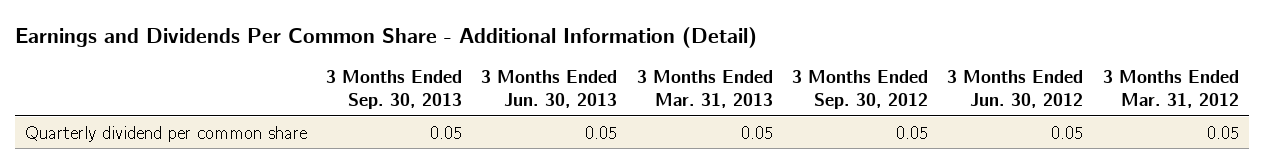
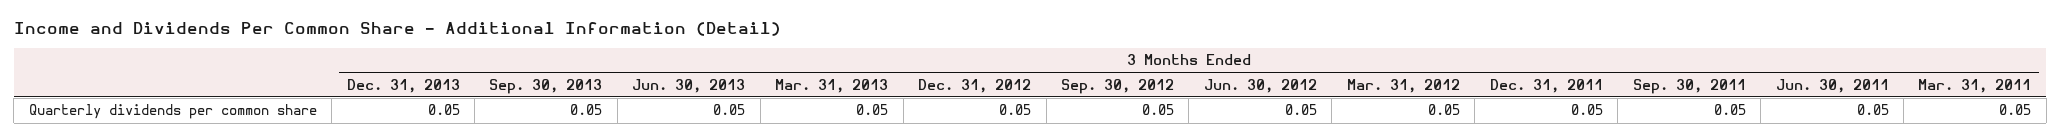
- Earnings and Dividends Per Common Share - Additional Information (Detail)
+ Income and Dividends Per Common Share - Additional Information (Detail)
- | 3 Months Ended Sep. 30, 2013 | 3 Months Ended Jun. 30, 2013 | 3 Months Ended Mar. 31, 2013 | 3 Months Ended Sep. 30, 2012 | 3 Months Ended Jun. 30, 2012 | 3 Months Ended Mar. 31, 2012
+ | 3 Months Ended Dec. 31, 2013 | 3 Months Ended Sep. 30, 2013 | 3 Months Ended Jun. 30, 2013 | 3 Months Ended Mar. 31, 2013 | 3 Months Ended Dec. 31, 2012 | 3 Months Ended Sep. 30, 2012 | 3 Months Ended Jun. 30, 2012 | 3 Months Ended Mar. 31, 2012 | 3 Months Ended Dec. 31, 2011 | 3 Months Ended Sep. 30, 2011 | 3 Months Ended Jun. 30, 2011 | 3 Months Ended Mar. 31, 2011
- Quarterly dividend per common share | 0.05 | 0.05 | 0.05 | 0.05 | 0.05 | 0.05
+ Quarterly dividends per common share | 0.05 | 0.05 | 0.05 | 0.05 | 0.05 | 0.05 | 0.05 | 0.05 | 0.05 | 0.05 | 0.05 | 0.05

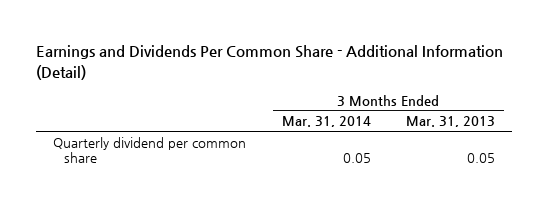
- Income and Dividends Per Common Share - Additional Information (Detail)
+ Earnings and Dividends Per Common Share - Additional Information (Detail)
- | 3 Months Ended Dec. 31, 2013 | 3 Months Ended Sep. 30, 2013 | 3 Months Ended Jun. 30, 2013 | 3 Months Ended Mar. 31, 2013 | 3 Months Ended Dec. 31, 2012 | 3 Months Ended Sep. 30, 2012 | 3 Months Ended Jun. 30, 2012 | 3 Months Ended Mar. 31, 2012 | 3 Months Ended Dec. 31, 2011 | 3 Months Ended Sep. 30, 2011 | 3 Months Ended Jun. 30, 2011 | 3 Months Ended Mar. 31, 2011
+ | 3 Months Ended Mar. 31, 2014 | 3 Months Ended Mar. 31, 2013
- Quarterly dividends per common share | 0.05 | 0.05 | 0.05 | 0.05 | 0.05 | 0.05 | 0.05 | 0.05 | 0.05 | 0.05 | 0.05 | 0.05
+ Quarterly dividend per common share | 0.05 | 0.05

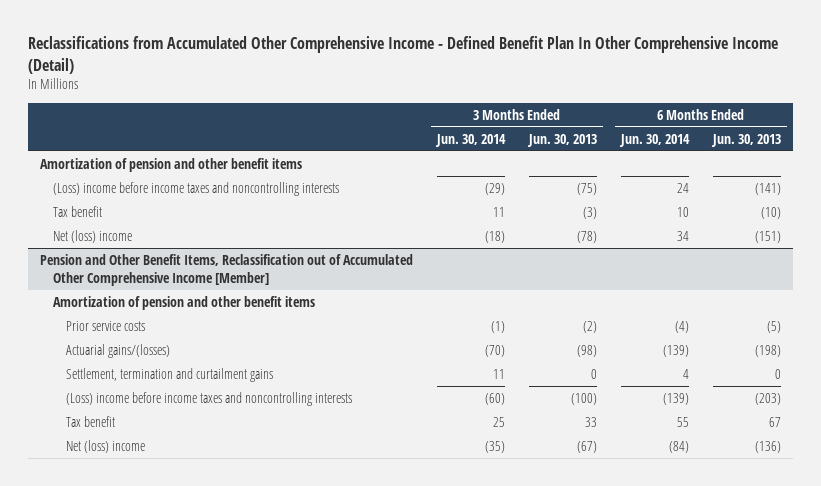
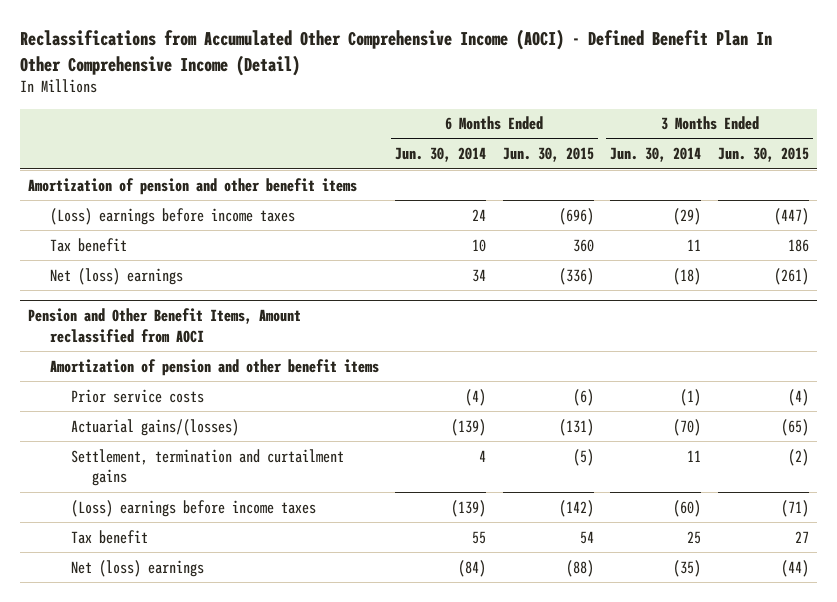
- Reclassifications from Accumulated Other Comprehensive Income - Defined Benefit Plan In Other Comprehensive Income (Detail)
+ Reclassifications from Accumulated Other Comprehensive Income (AOCI) - Defined Benefit Plan In Other Comprehensive Income (Detail)
- | 3 Months Ended Jun. 30, 2014 | 3 Months Ended Jun. 30, 2013 | 6 Months Ended Jun. 30, 2014 | 6 Months Ended Jun. 30, 2013
+ | 6 Months Ended Jun. 30, 2014 | 6 Months Ended Jun. 30, 2015 | 3 Months Ended Jun. 30, 2014 | 3 Months Ended Jun. 30, 2015
- (Loss) income before income taxes and noncontrolling interests | (29) | (75) | 24 | (141)
+ (Loss) earnings before income taxes | 24 | (696) | (29) | (447)
- Net (loss) income | (18) | (78) | 34 | (151)
- Pension and Other Benefit Items, Reclassification out of Accumulated Other Comprehensive Income [Member]
+ Net (loss) earnings | 34 | (336) | (18) | (261)
+ Pension and Other Benefit Items, Amount reclassified from AOCI
- (Loss) income before income taxes and noncontrolling interests | (60) | (100) | (139) | (203)
+ (Loss) earnings before income taxes | (139) | (142) | (60) | (71)
- Net (loss) income | (35) | (67) | (84) | (136)
+ Net (loss) earnings | (84) | (88) | (35) | (44)

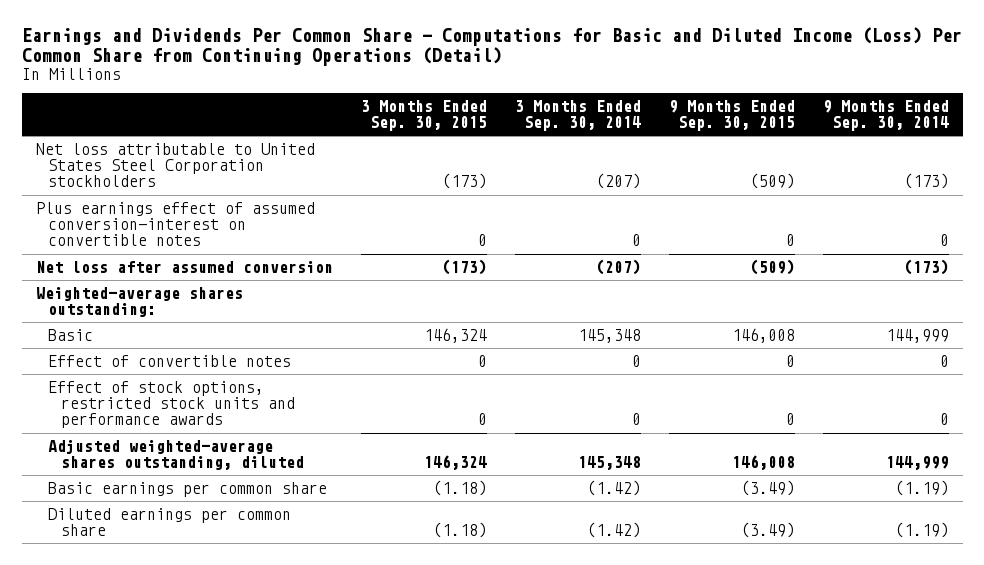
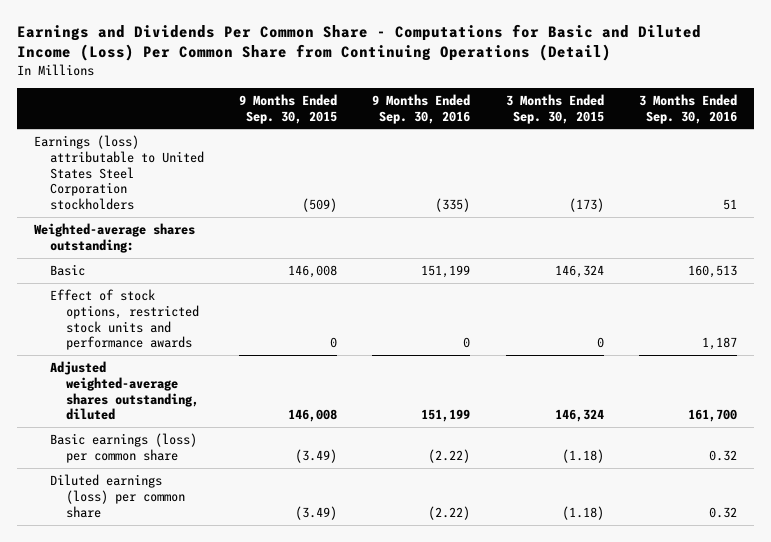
- | 3 Months Ended Sep. 30, 2015 | 3 Months Ended Sep. 30, 2014 | 9 Months Ended Sep. 30, 2015 | 9 Months Ended Sep. 30, 2014
+ | 9 Months Ended Sep. 30, 2015 | 9 Months Ended Sep. 30, 2016 | 3 Months Ended Sep. 30, 2015 | 3 Months Ended Sep. 30, 2016
- Net loss attributable to United States Steel Corporation stockholders | (173) | (207) | (509) | (173)
- Plus earnings effect of assumed conversion-interest on convertible notes | 0 | 0 | 0 | 0
- Net loss after assumed conversion | (173) | (207) | (509) | (173)
+ Earnings (loss) attributable to United States Steel Corporation stockholders | (509) | (335) | (173) | 51
- Effect of convertible notes | 0 | 0 | 0 | 0
- Basic earnings per common share | (1.18) | (1.42) | (3.49) | (1.19)
- Diluted earnings per common share | (1.18) | (1.42) | (3.49) | (1.19)
+ Basic earnings (loss) per common share | (3.49) | (2.22) | (1.18) | 0.32
+ Diluted earnings (loss) per common share | (3.49) | (2.22) | (1.18) | 0.32

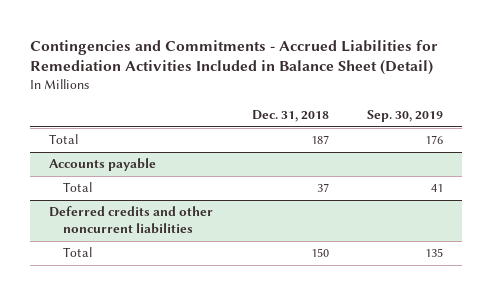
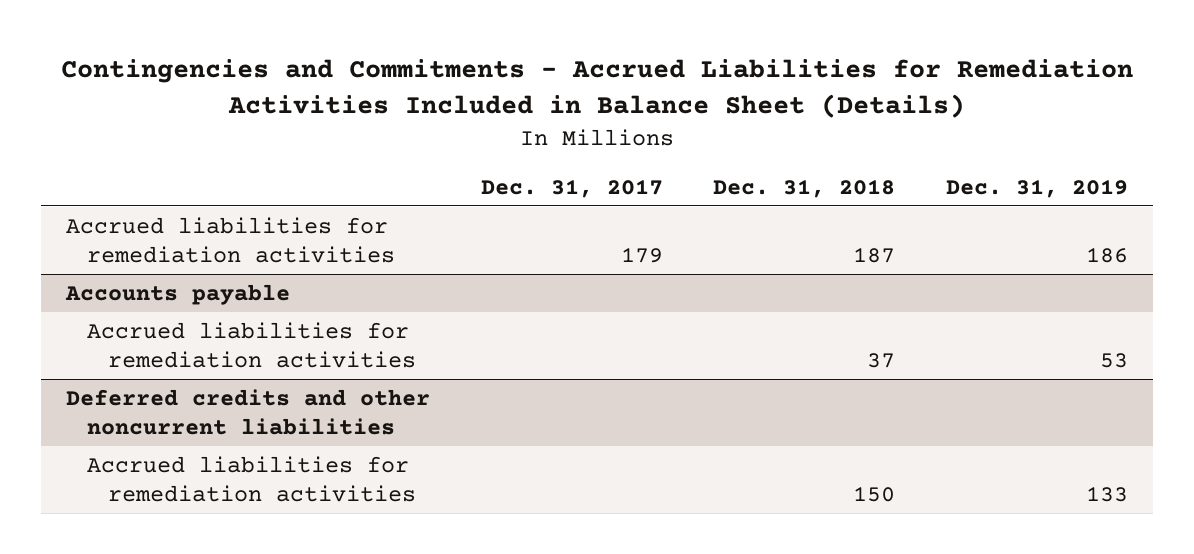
- Contingencies and Commitments - Accrued Liabilities for Remediation Activities Included in Balance Sheet (Detail)
+ Contingencies and Commitments - Accrued Liabilities for Remediation Activities Included in Balance Sheet (Details)
- | Dec. 31, 2018 | Sep. 30, 2019
+ | Dec. 31, 2017 | Dec. 31, 2018 | Dec. 31, 2019
- Total | 187 | 176
+ Accrued liabilities for remediation activities | 179 | 187 | 186
@ Accounts payable
- Total | 37 | 41
+ Accrued liabilities for remediation activities | | 37 | 53
@ Deferred credits and other noncurrent liabilities
- Total | 150 | 135
+ Accrued liabilities for remediation activities | | 150 | 133

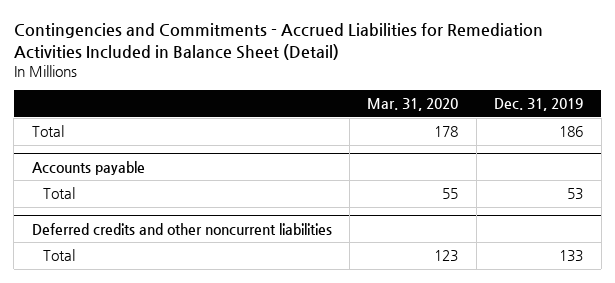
- Contingencies and Commitments - Accrued Liabilities for Remediation Activities Included in Balance Sheet (Details)
+ Contingencies and Commitments - Accrued Liabilities for Remediation Activities Included in Balance Sheet (Detail)
- | Dec. 31, 2017 | Dec. 31, 2018 | Dec. 31, 2019
+ | Mar. 31, 2020 | Dec. 31, 2019
- Accrued liabilities for remediation activities | 179 | 187 | 186
+ Total | 178 | 186
@ Accounts payable
- Accrued liabilities for remediation activities | | 37 | 53
+ Total | 55 | 53
@ Deferred credits and other noncurrent liabilities
- Accrued liabilities for remediation activities | | 150 | 133
+ Total | 123 | 133

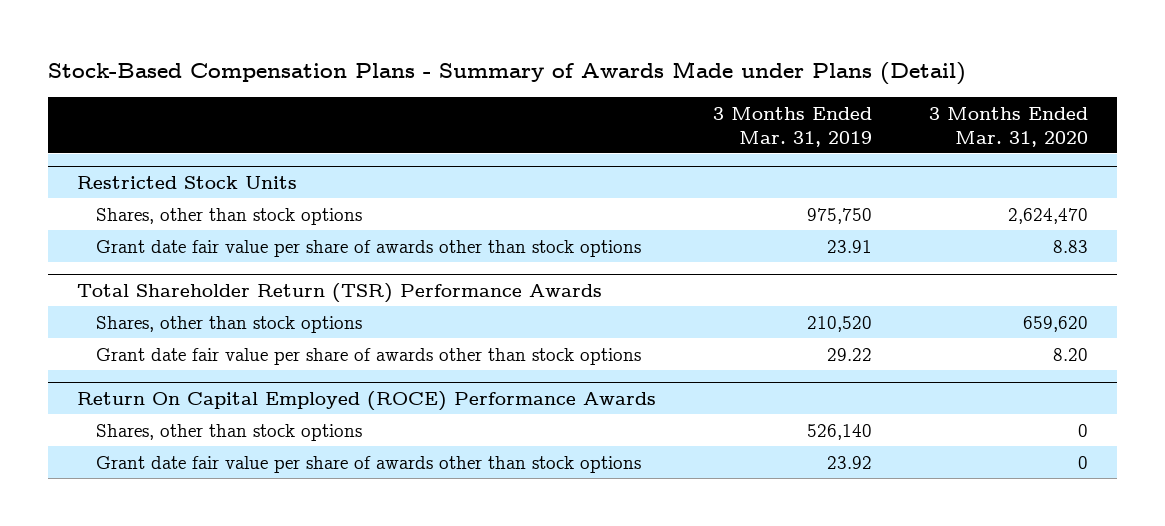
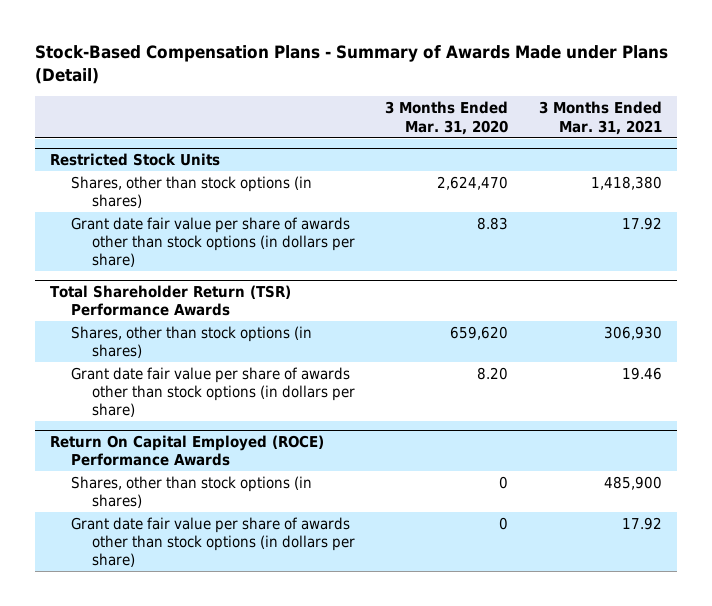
- | 3 Months Ended Mar. 31, 2019 | 3 Months Ended Mar. 31, 2020
+ | 3 Months Ended Mar. 31, 2020 | 3 Months Ended Mar. 31, 2021
@ Restricted Stock Units
- Shares, other than stock options | 975,750 | 2,624,470
- Grant date fair value per share of awards other than stock options | 23.91 | 8.83
+ Shares, other than stock options (in shares) | 2,624,470 | 1,418,380
+ Grant date fair value per share of awards other than stock options (in dollars per share) | 8.83 | 17.92
@ Total Shareholder Return (TSR) Performance Awards
- Shares, other than stock options | 210,520 | 659,620
- Grant date fair value per share of awards other than stock options | 29.22 | 8.20
+ Shares, other than stock options (in shares) | 659,620 | 306,930
+ Grant date fair value per share of awards other than stock options (in dollars per share) | 8.20 | 19.46
@ Return On Capital Employed (ROCE) Performance Awards
- Shares, other than stock options | 526,140 | 0
- Grant date fair value per share of awards other than stock options | 23.92 | 0
+ Shares, other than stock options (in shares) | 0 | 485,900
+ Grant date fair value per share of awards other than stock options (in dollars per share) | 0 | 17.92

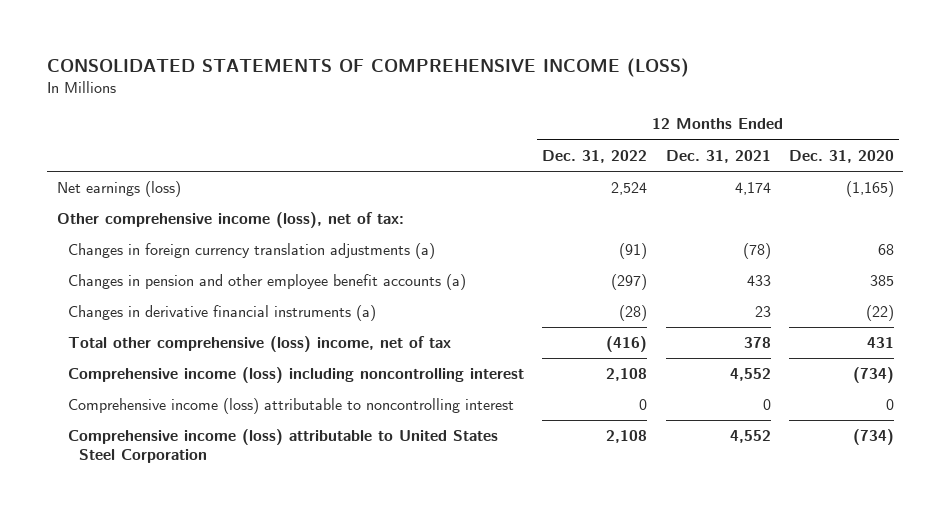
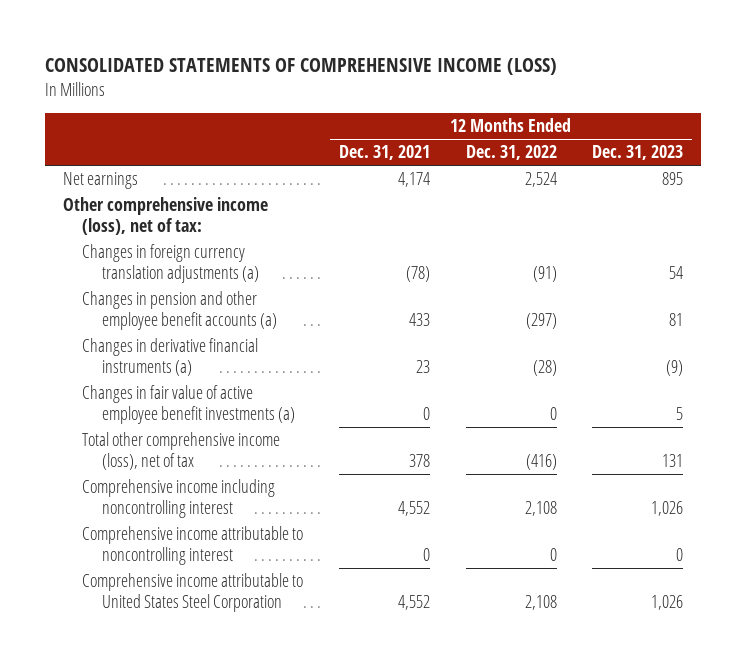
- | 12 Months Ended Dec. 31, 2022 | 12 Months Ended Dec. 31, 2021 | 12 Months Ended Dec. 31, 2020
+ | 12 Months Ended Dec. 31, 2021 | 12 Months Ended Dec. 31, 2022 | 12 Months Ended Dec. 31, 2023
- Net earnings (loss) | 2,524 | 4,174 | (1,165)
+ Net earnings | 4,174 | 2,524 | 895
- Total other comprehensive (loss) income, net of tax | (416) | 378 | 431
- Comprehensive income (loss) including noncontrolling interest | 2,108 | 4,552 | (734)
- Comprehensive income (loss) attributable to noncontrolling interest | 0 | 0 | 0
- Comprehensive income (loss) attributable to United States Steel Corporation | 2,108 | 4,552 | (734)
+ Changes in fair value of active employee benefit investments (a) | 0 | 0 | 5
+ Total other comprehensive income (loss), net of tax | 378 | (416) | 131
+ Comprehensive income including noncontrolling interest | 4,552 | 2,108 | 1,026
+ Comprehensive income attributable to noncontrolling interest | 0 | 0 | 0
+ Comprehensive income attributable to United States Steel Corporation | 4,552 | 2,108 | 1,026

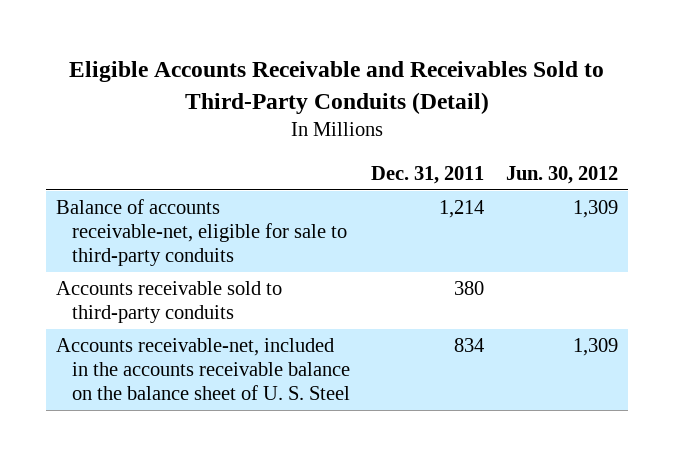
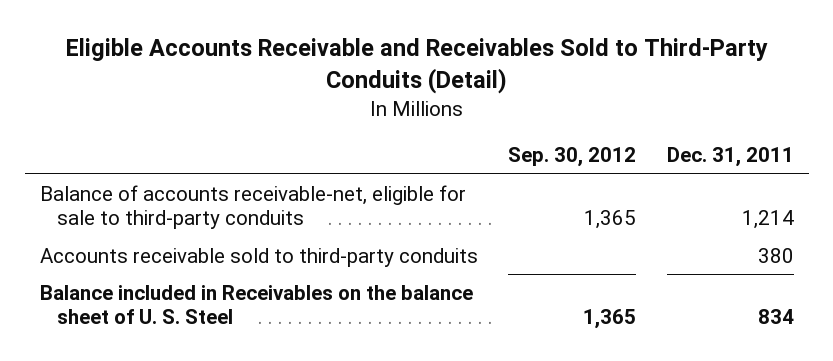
- | Dec. 31, 2011 | Jun. 30, 2012
+ | Sep. 30, 2012 | Dec. 31, 2011
- Accounts receivable-net, included in the accounts receivable balance on the balance sheet of U. S. Steel | 834 | 1,309
+ Balance included in Receivables on the balance sheet of U. S. Steel | 1,365 | 834

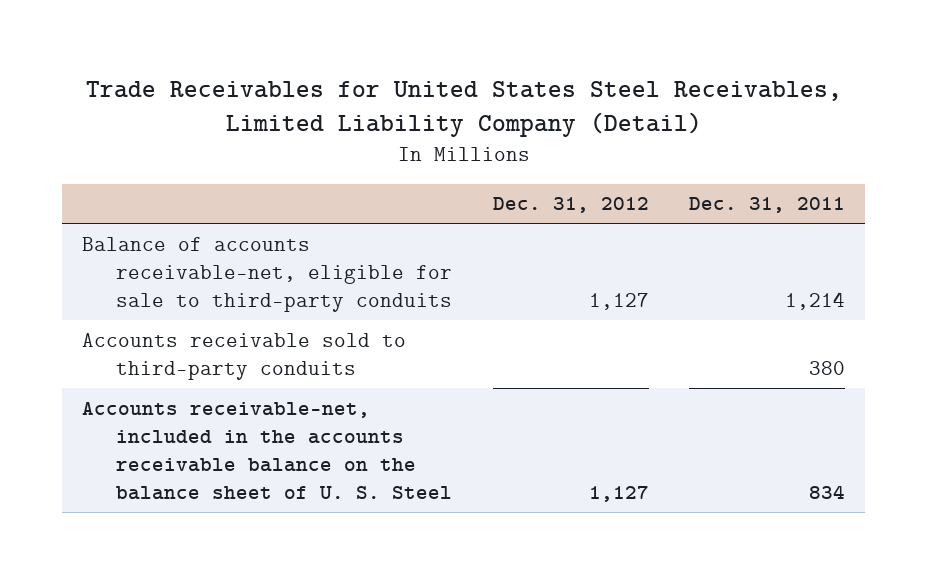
- Eligible Accounts Receivable and Receivables Sold to Third-Party Conduits (Detail)
+ Trade Receivables for United States Steel Receivables, Limited Liability Company (Detail)
- | Sep. 30, 2012 | Dec. 31, 2011
+ | Dec. 31, 2012 | Dec. 31, 2011
- Balance included in Receivables on the balance sheet of U. S. Steel | 1,365 | 834
+ Accounts receivable-net, included in the accounts receivable balance on the balance sheet of U. S. Steel | 1,127 | 834

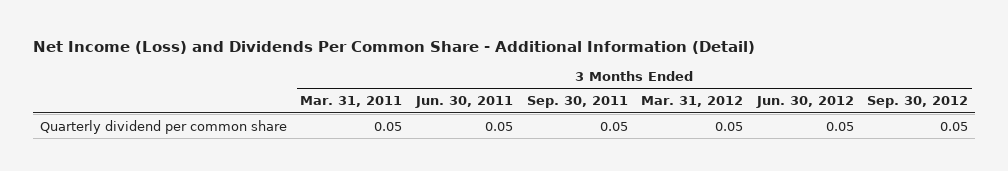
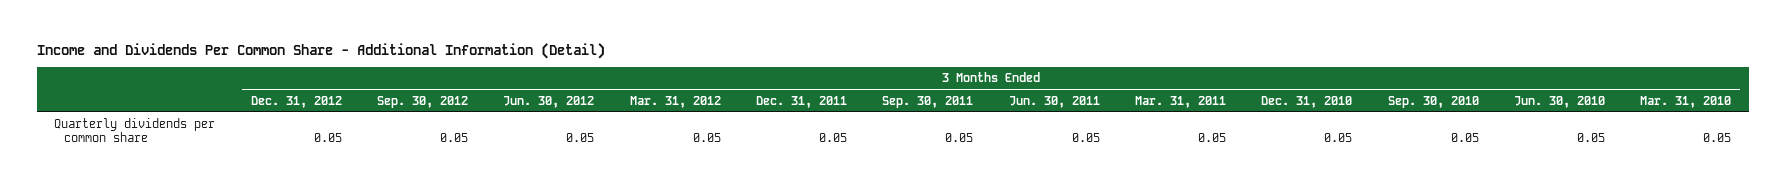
- Net Income (Loss) and Dividends Per Common Share - Additional Information (Detail)
+ Income and Dividends Per Common Share - Additional Information (Detail)
- | 3 Months Ended Mar. 31, 2011 | 3 Months Ended Jun. 30, 2011 | 3 Months Ended Sep. 30, 2011 | 3 Months Ended Mar. 31, 2012 | 3 Months Ended Jun. 30, 2012 | 3 Months Ended Sep. 30, 2012
+ | 3 Months Ended Dec. 31, 2012 | 3 Months Ended Sep. 30, 2012 | 3 Months Ended Jun. 30, 2012 | 3 Months Ended Mar. 31, 2012 | 3 Months Ended Dec. 31, 2011 | 3 Months Ended Sep. 30, 2011 | 3 Months Ended Jun. 30, 2011 | 3 Months Ended Mar. 31, 2011 | 3 Months Ended Dec. 31, 2010 | 3 Months Ended Sep. 30, 2010 | 3 Months Ended Jun. 30, 2010 | 3 Months Ended Mar. 31, 2010
- Quarterly dividend per common share | 0.05 | 0.05 | 0.05 | 0.05 | 0.05 | 0.05
+ Quarterly dividends per common share | 0.05 | 0.05 | 0.05 | 0.05 | 0.05 | 0.05 | 0.05 | 0.05 | 0.05 | 0.05 | 0.05 | 0.05

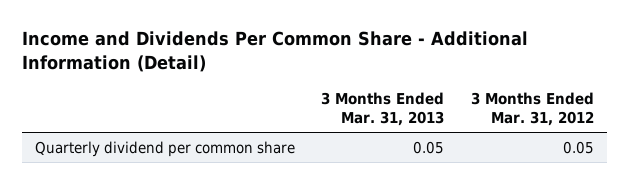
- | 3 Months Ended Dec. 31, 2012 | 3 Months Ended Sep. 30, 2012 | 3 Months Ended Jun. 30, 2012 | 3 Months Ended Mar. 31, 2012 | 3 Months Ended Dec. 31, 2011 | 3 Months Ended Sep. 30, 2011 | 3 Months Ended Jun. 30, 2011 | 3 Months Ended Mar. 31, 2011 | 3 Months Ended Dec. 31, 2010 | 3 Months Ended Sep. 30, 2010 | 3 Months Ended Jun. 30, 2010 | 3 Months Ended Mar. 31, 2010
+ | 3 Months Ended Mar. 31, 2013 | 3 Months Ended Mar. 31, 2012
- Quarterly dividends per common share | 0.05 | 0.05 | 0.05 | 0.05 | 0.05 | 0.05 | 0.05 | 0.05 | 0.05 | 0.05 | 0.05 | 0.05
+ Quarterly dividend per common share | 0.05 | 0.05

